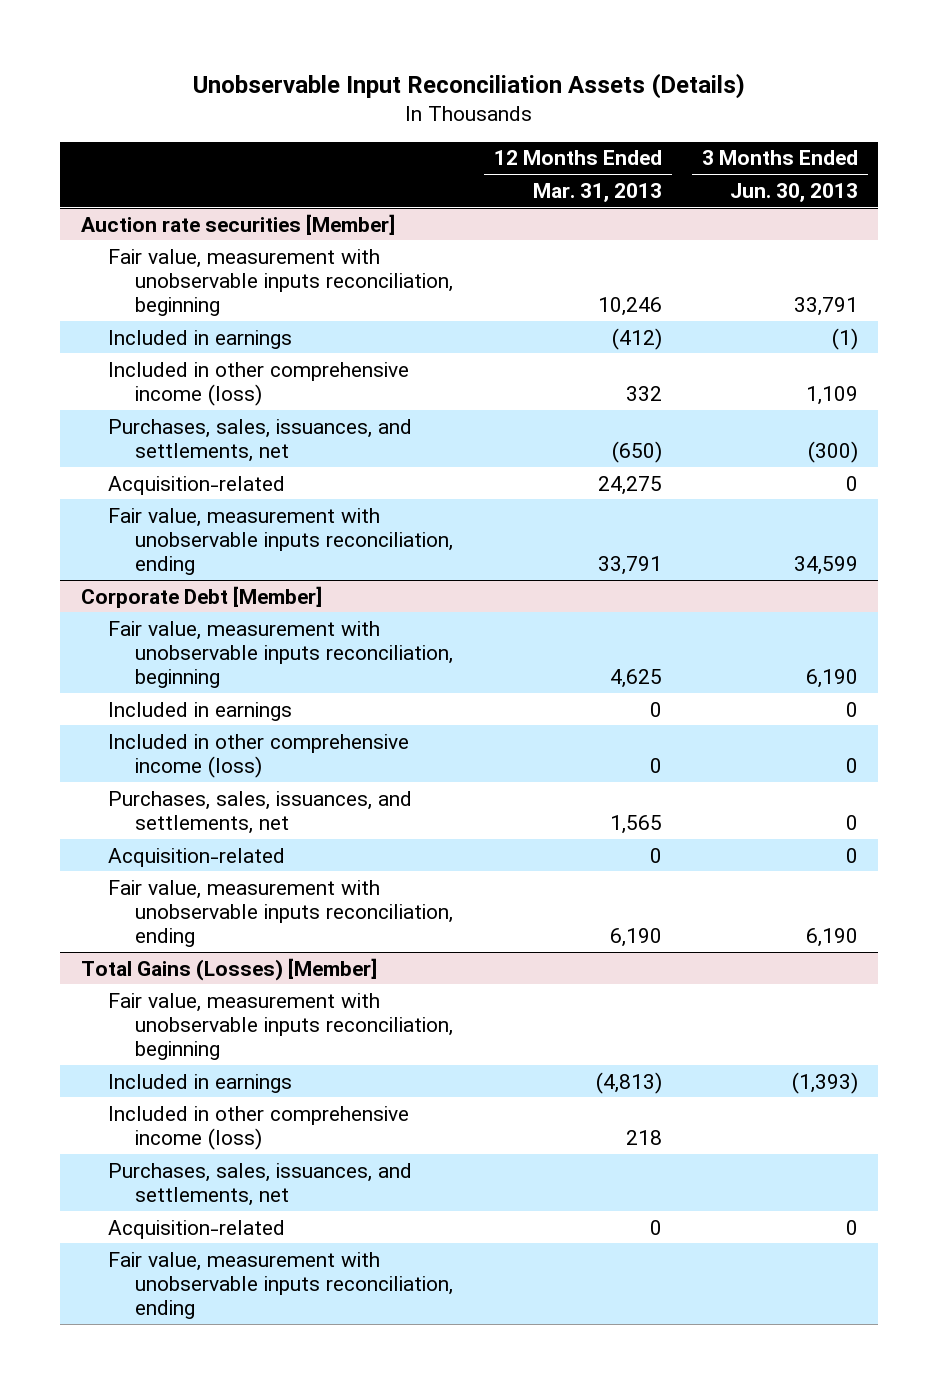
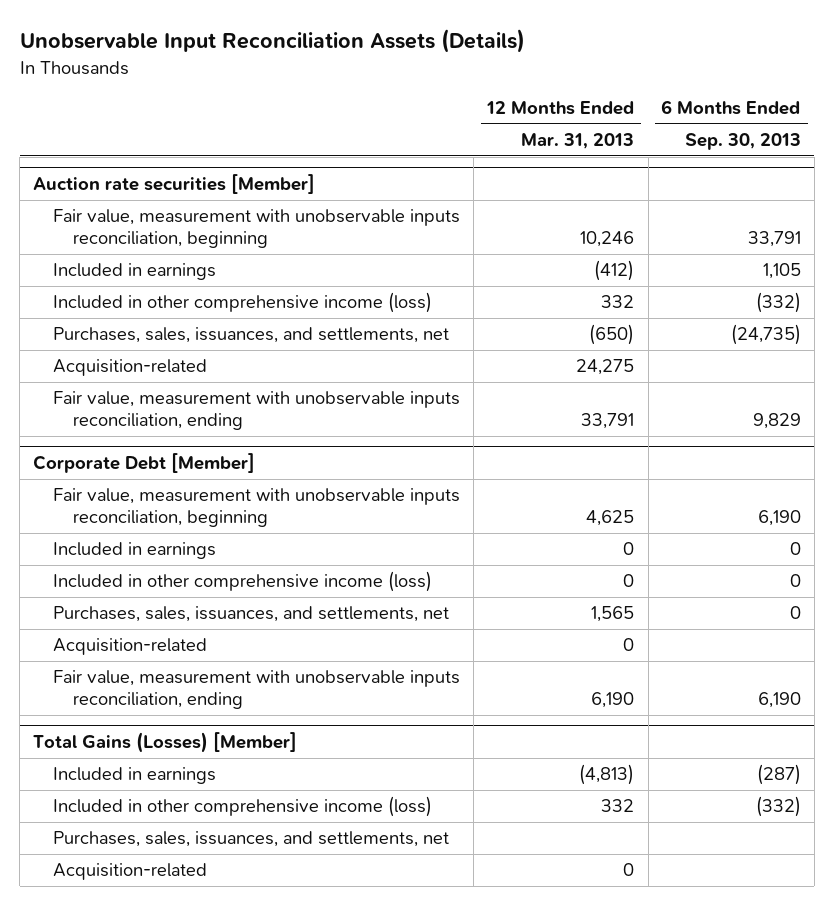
- | 12 Months Ended Mar. 31, 2013 | 3 Months Ended Jun. 30, 2013
+ | 12 Months Ended Mar. 31, 2013 | 6 Months Ended Sep. 30, 2013
@ Total Gains (Losses) [Member]
- Fair value, measurement with unobservable inputs reconciliation, beginning
- Included in other comprehensive income (loss) | 218 |
+ Included in other comprehensive income (loss) | 332 | (332)
- Fair value, measurement with unobservable inputs reconciliation, ending

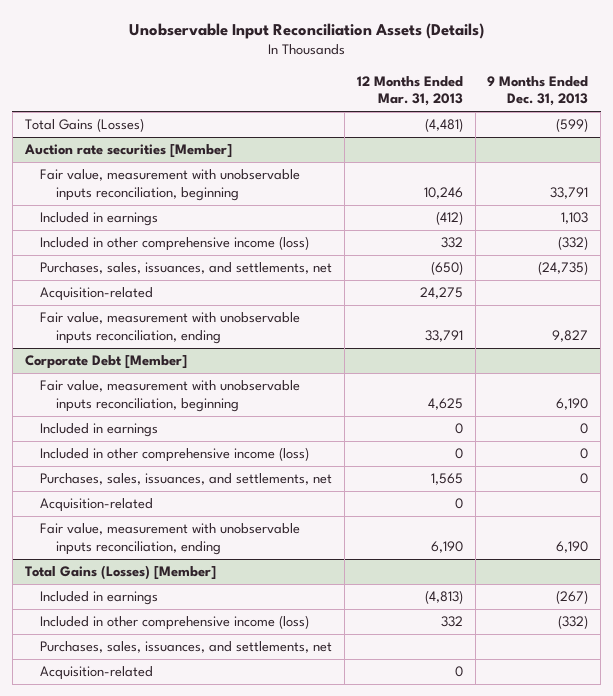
- | 12 Months Ended Mar. 31, 2013 | 6 Months Ended Sep. 30, 2013
+ | 12 Months Ended Mar. 31, 2013 | 9 Months Ended Dec. 31, 2013
+ Total Gains (Losses) | (4,481) | (599)

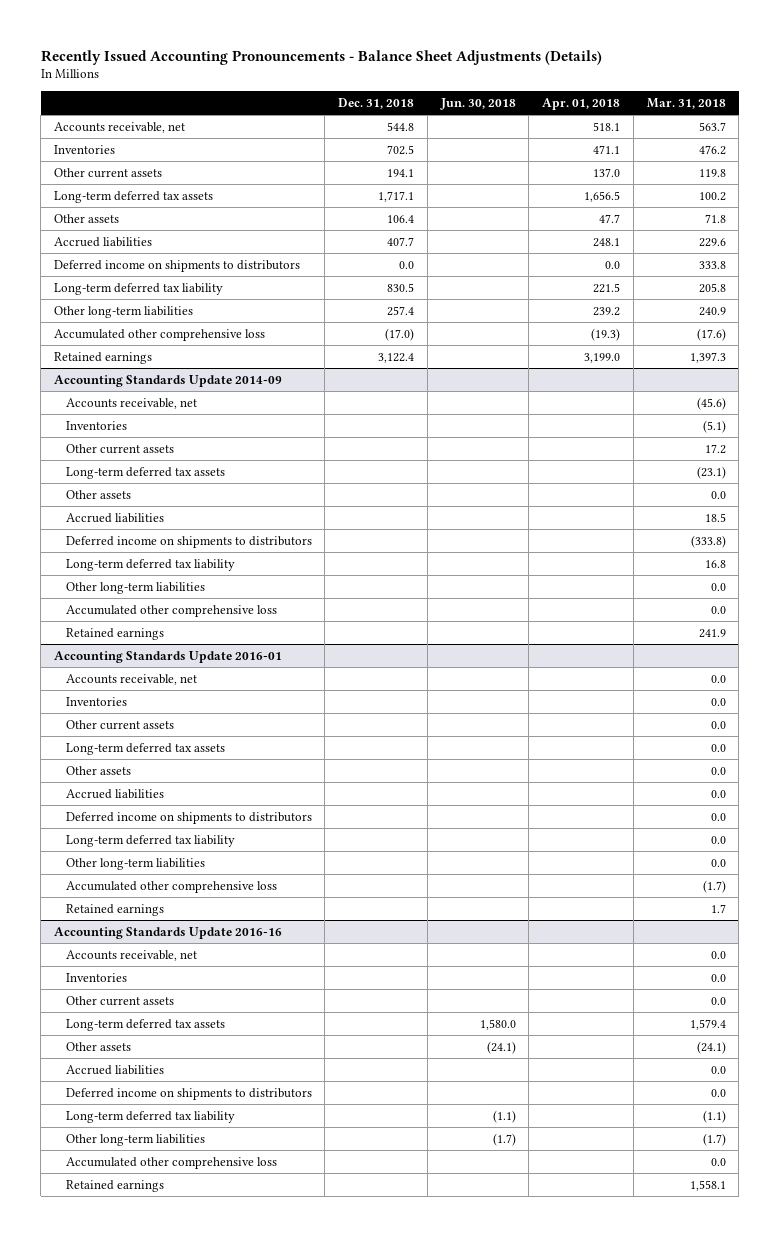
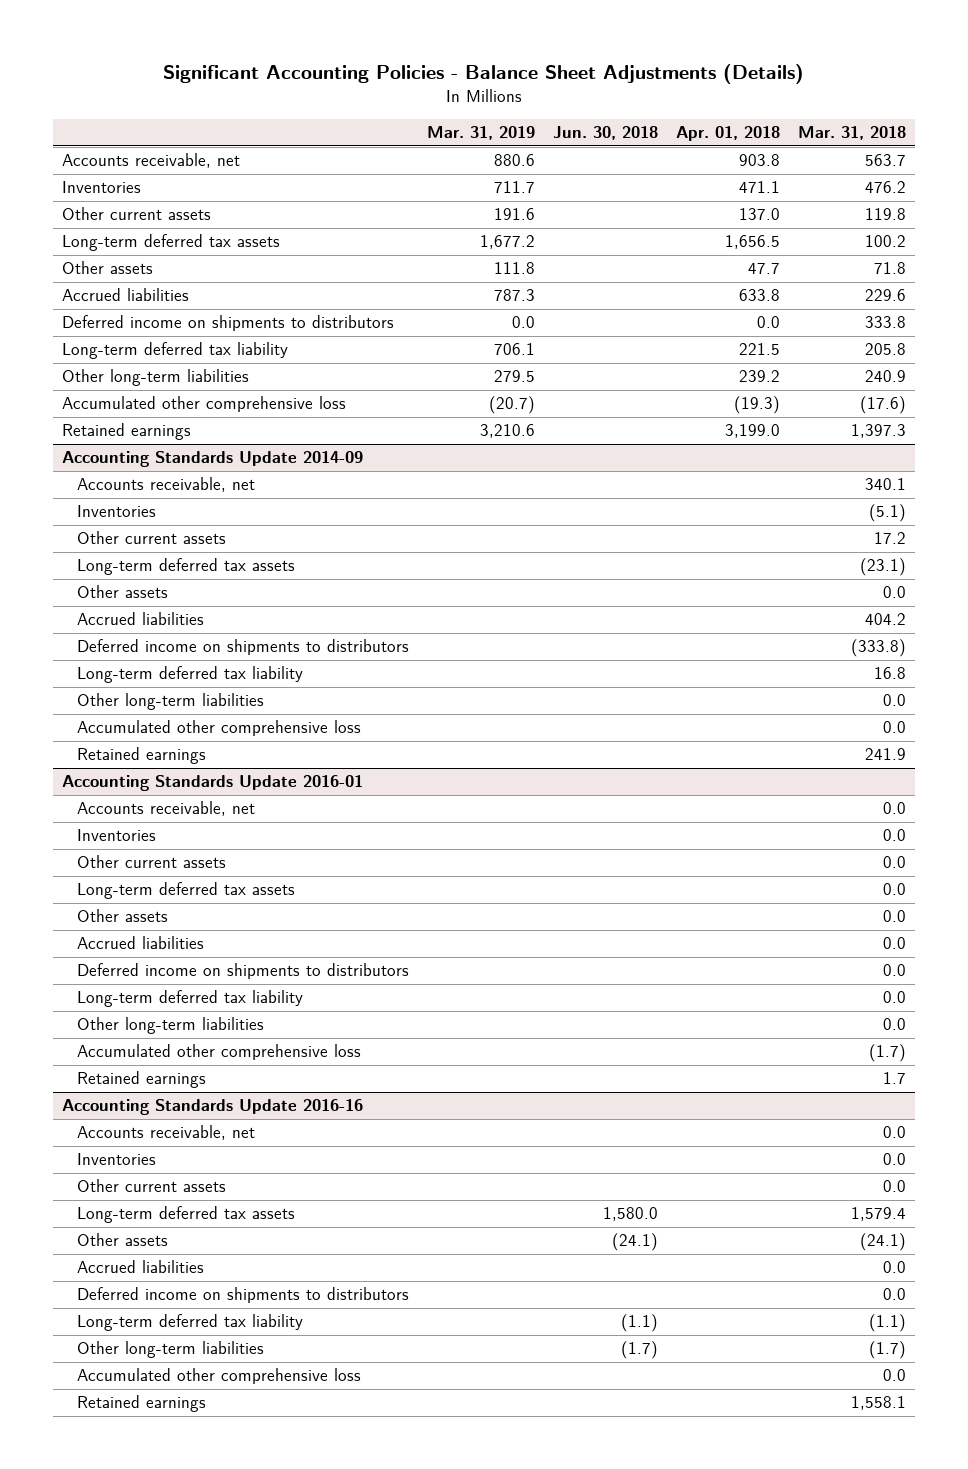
- Recently Issued Accounting Pronouncements - Balance Sheet Adjustments (Details)
+ Significant Accounting Policies - Balance Sheet Adjustments (Details)
- | Dec. 31, 2018 | Jun. 30, 2018 | Apr. 01, 2018 | Mar. 31, 2018
+ | Mar. 31, 2019 | Jun. 30, 2018 | Apr. 01, 2018 | Mar. 31, 2018
- Accounts receivable, net | 544.8 | | 518.1 | 563.7
+ Accounts receivable, net | 880.6 | | 903.8 | 563.7
- Accrued liabilities | 407.7 | | 248.1 | 229.6
+ Accrued liabilities | 787.3 | | 633.8 | 229.6
@ Accounting Standards Update 2014-09
- Accounts receivable, net | | | | (45.6)
+ Accounts receivable, net | | | | 340.1
- Accrued liabilities | | | | 18.5
+ Accrued liabilities | | | | 404.2

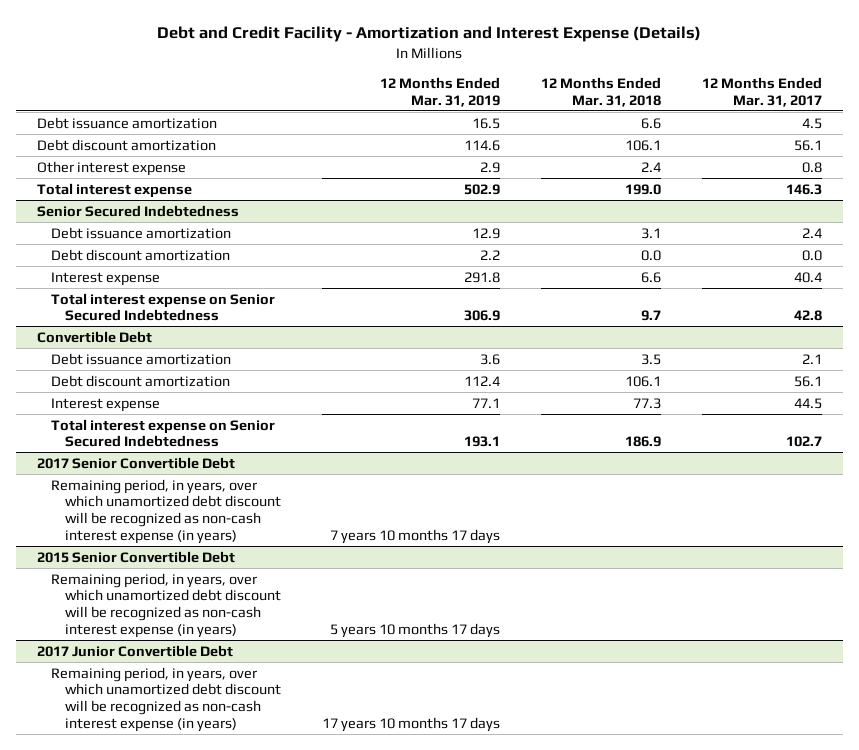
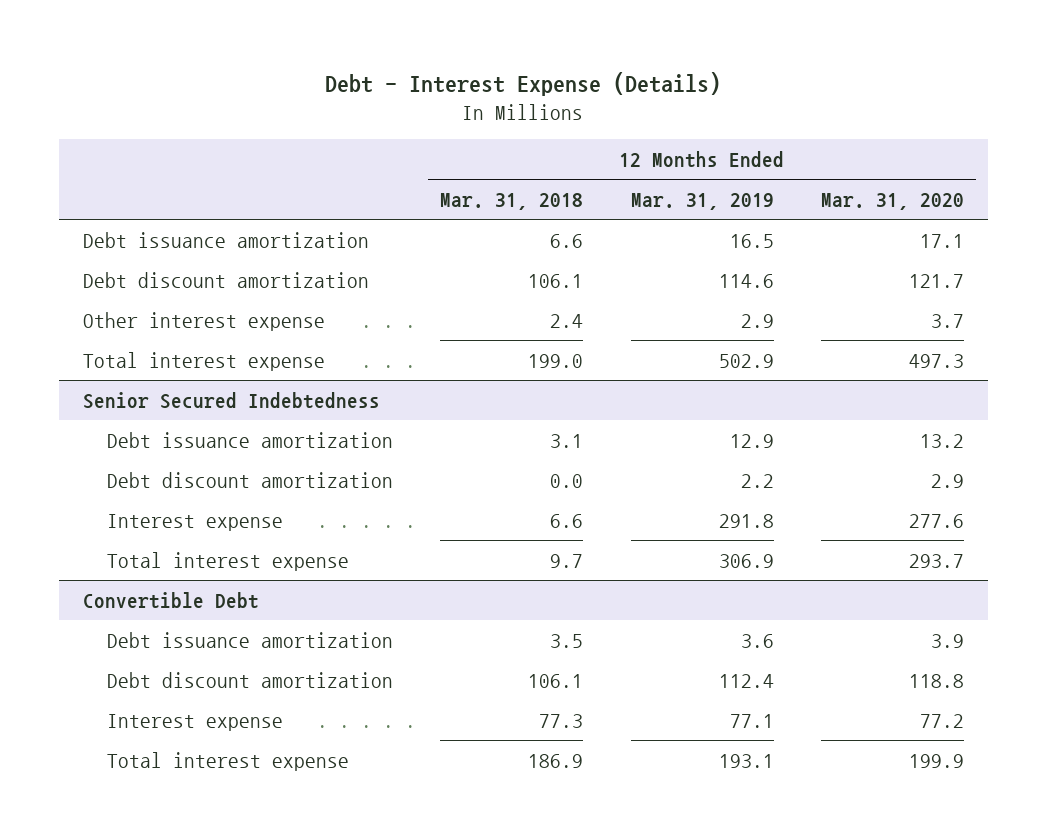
- Debt and Credit Facility - Amortization and Interest Expense (Details)
+ Debt - Interest Expense (Details)
- | 12 Months Ended Mar. 31, 2019 | 12 Months Ended Mar. 31, 2018 | 12 Months Ended Mar. 31, 2017
+ | 12 Months Ended Mar. 31, 2018 | 12 Months Ended Mar. 31, 2019 | 12 Months Ended Mar. 31, 2020
@ Senior Secured Indebtedness
- Total interest expense on Senior Secured Indebtedness | 306.9 | 9.7 | 42.8
+ Total interest expense | 9.7 | 306.9 | 293.7
@ Convertible Debt
- Total interest expense on Senior Secured Indebtedness | 193.1 | 186.9 | 102.7
- 2017 Senior Convertible Debt
- Remaining period, in years, over which unamortized debt discount will be recognized as non-cash interest expense (in years) | 7 years 10 months 17 days | |
- 2015 Senior Convertible Debt
- Remaining period, in years, over which unamortized debt discount will be recognized as non-cash interest expense (in years) | 5 years 10 months 17 days | |
- 2017 Junior Convertible Debt
- Remaining period, in years, over which unamortized debt discount will be recognized as non-cash interest expense (in years) | 17 years 10 months 17 days | |
@ Convertible Debt
+ Total interest expense | 186.9 | 193.1 | 199.9

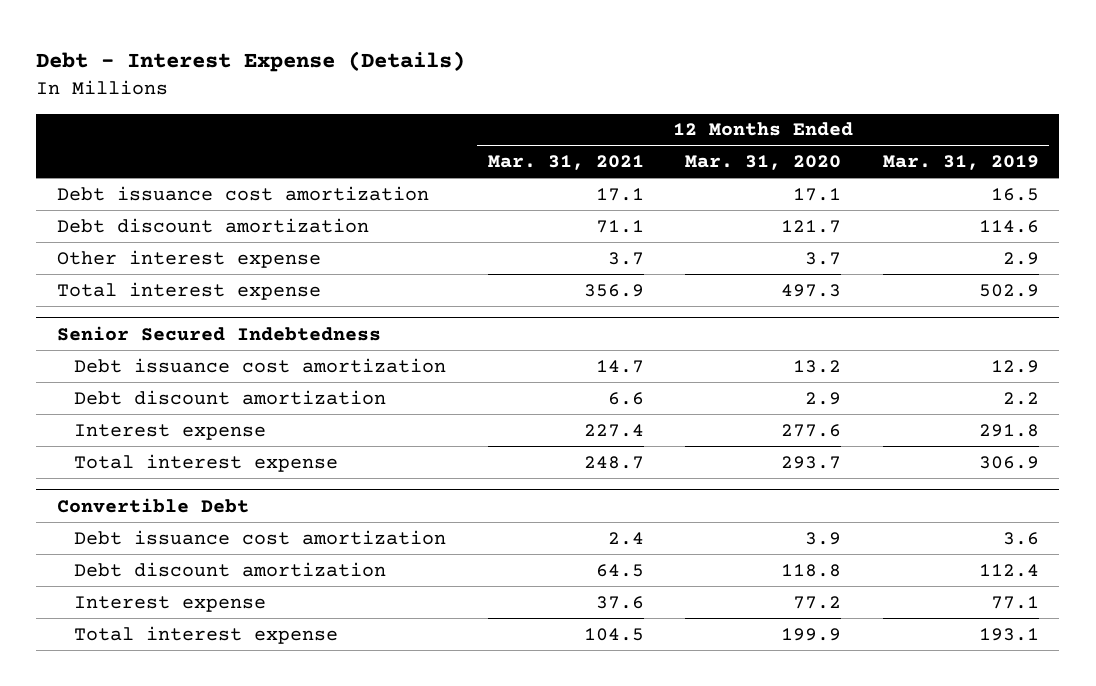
- | 12 Months Ended Mar. 31, 2018 | 12 Months Ended Mar. 31, 2019 | 12 Months Ended Mar. 31, 2020
+ | 12 Months Ended Mar. 31, 2021 | 12 Months Ended Mar. 31, 2020 | 12 Months Ended Mar. 31, 2019
- Debt issuance amortization | 6.6 | 16.5 | 17.1
+ Debt issuance cost amortization | 17.1 | 17.1 | 16.5
@ Senior Secured Indebtedness
- Debt issuance amortization | 3.1 | 12.9 | 13.2
+ Debt issuance cost amortization | 14.7 | 13.2 | 12.9
@ Convertible Debt
- Debt issuance amortization | 3.5 | 3.6 | 3.9
+ Debt issuance cost amortization | 2.4 | 3.9 | 3.6

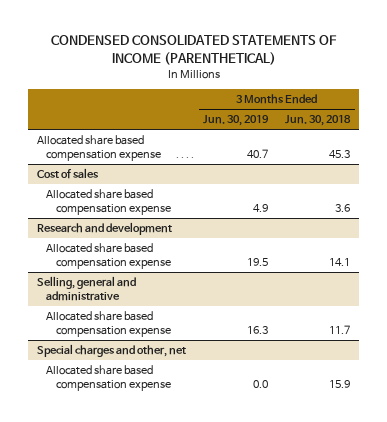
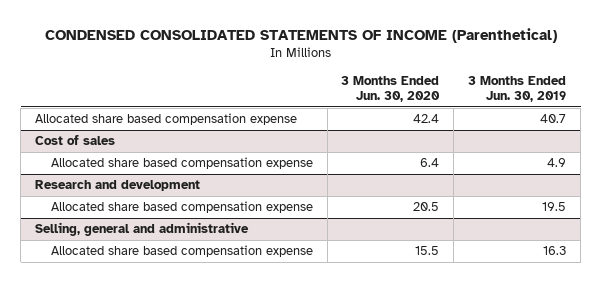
- CONDENSED CONSOLIDATED STATEMENTS OF INCOME (PARENTHETICAL)
+ CONDENSED CONSOLIDATED STATEMENTS OF INCOME (Parenthetical)
- | 3 Months Ended Jun. 30, 2019 | 3 Months Ended Jun. 30, 2018
+ | 3 Months Ended Jun. 30, 2020 | 3 Months Ended Jun. 30, 2019
- Special charges and other, net
- Allocated share based compensation expense | 0.0 | 15.9

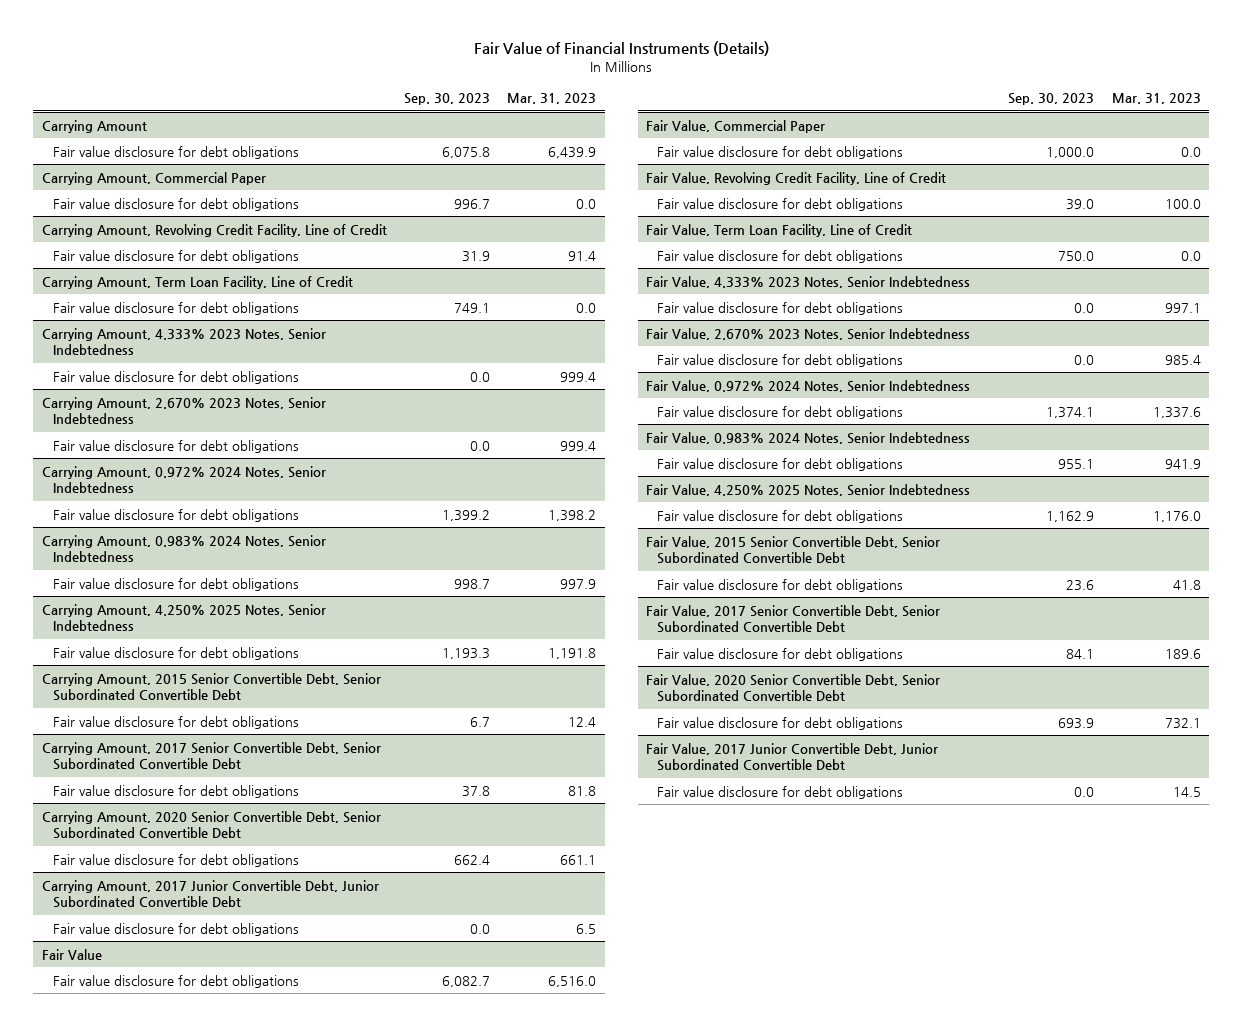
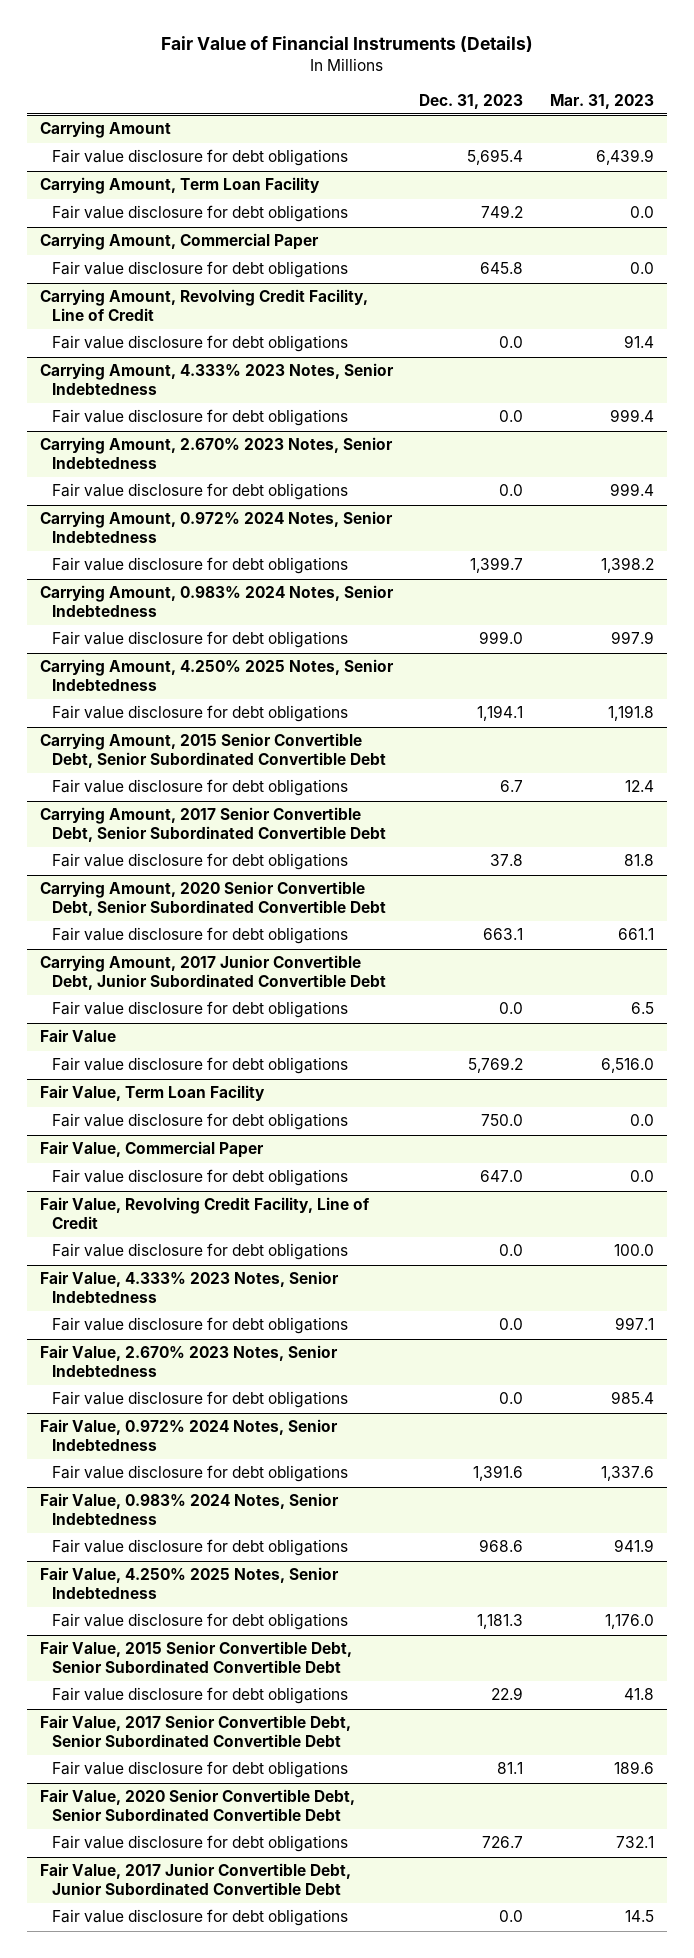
- | Sep. 30, 2023 | Mar. 31, 2023
+ | Dec. 31, 2023 | Mar. 31, 2023
+ Carrying Amount, Term Loan Facility
+ Fair value disclosure for debt obligations | 749.2 | 0.0
- Carrying Amount, Term Loan Facility, Line of Credit
- Fair value disclosure for debt obligations | 749.1 | 0.0
+ Fair Value, Term Loan Facility
+ Fair value disclosure for debt obligations | 750.0 | 0.0
- Fair Value, Term Loan Facility, Line of Credit
- Fair value disclosure for debt obligations | 750.0 | 0.0

